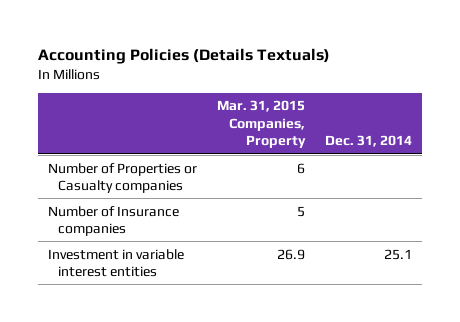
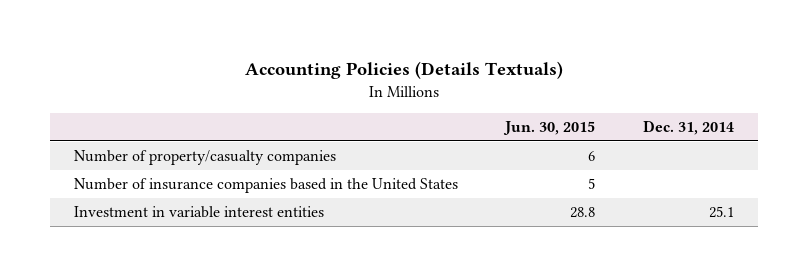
- | Mar. 31, 2015 Companies, Property | Dec. 31, 2014
+ | Jun. 30, 2015 | Dec. 31, 2014
- Number of Properties or Casualty companies | 6 |
- Number of Insurance companies | 5 |
+ Number of property/casualty companies | 6 |
+ Number of insurance companies based in the United States | 5 |

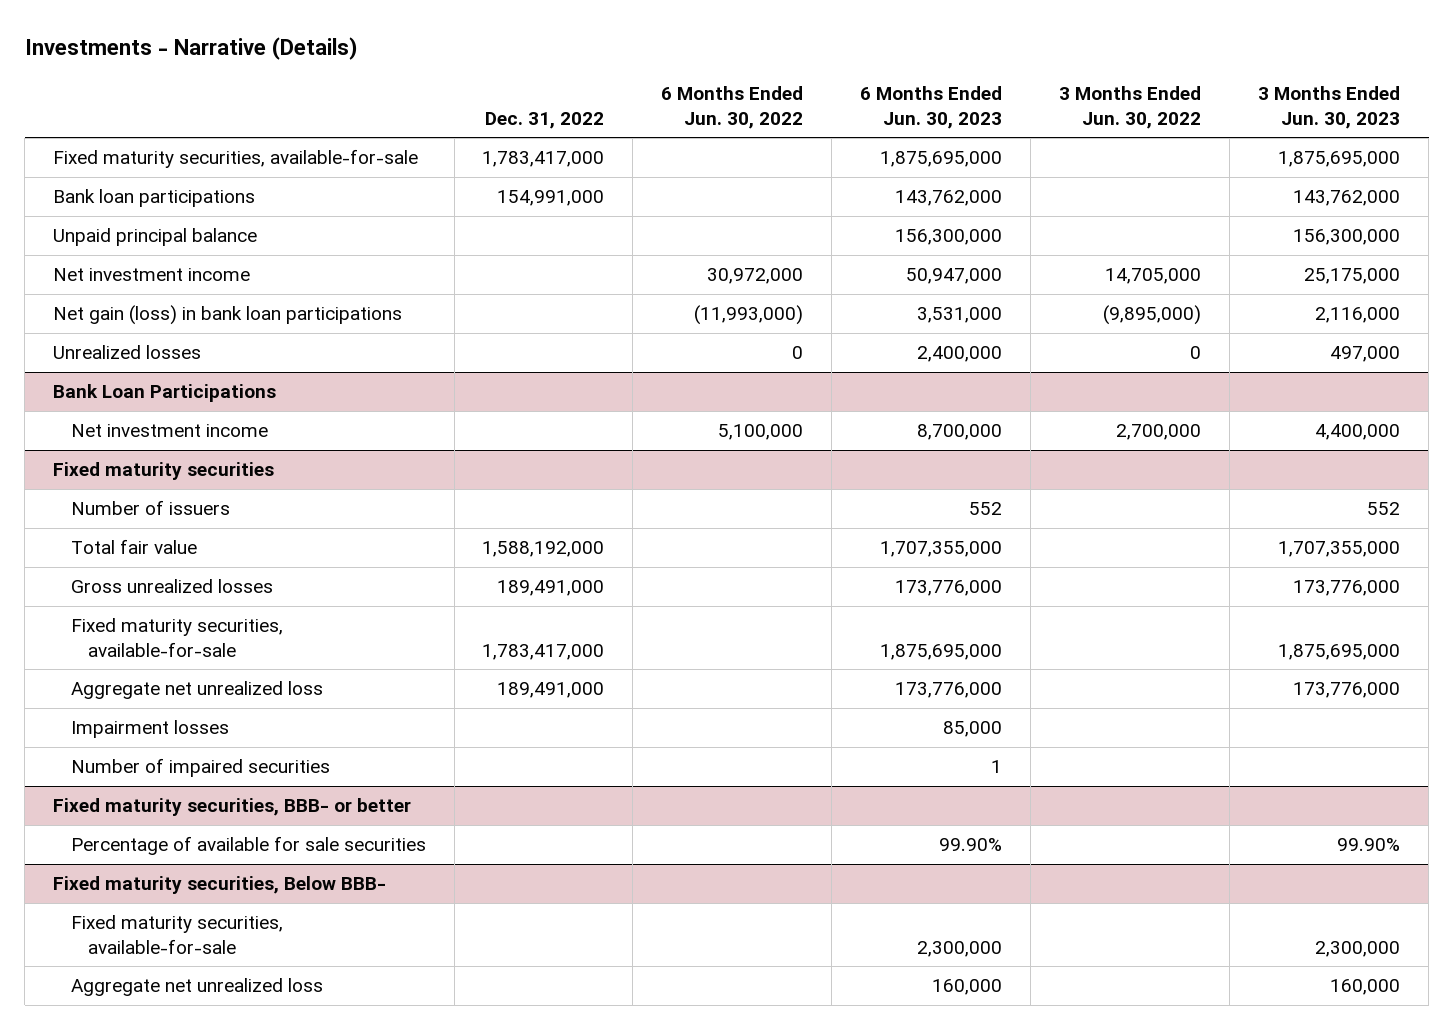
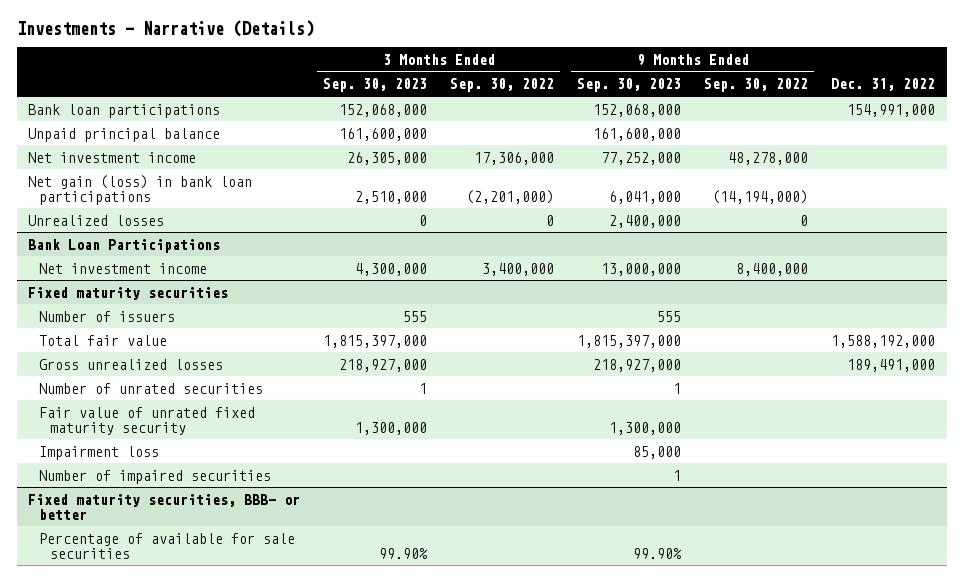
- | Dec. 31, 2022 | 6 Months Ended Jun. 30, 2022 | 6 Months Ended Jun. 30, 2023 | 3 Months Ended Jun. 30, 2022 | 3 Months Ended Jun. 30, 2023
+ | 3 Months Ended Sep. 30, 2023 | 3 Months Ended Sep. 30, 2022 | 9 Months Ended Sep. 30, 2023 | 9 Months Ended Sep. 30, 2022 | Dec. 31, 2022
- Fixed maturity securities, available-for-sale | 1,783,417,000 | | 1,875,695,000 | | 1,875,695,000
@ Fixed maturity securities
- Fixed maturity securities, available-for-sale | 1,783,417,000 | | 1,875,695,000 | | 1,875,695,000
- Aggregate net unrealized loss | 189,491,000 | | 173,776,000 | | 173,776,000
- Impairment losses | | | 85,000 | |
+ Number of unrated securities | 1 | | 1 | |
+ Fair value of unrated fixed maturity security | 1,300,000 | | 1,300,000 | |
+ Impairment loss | | | 85,000 | |
- Fixed maturity securities, Below BBB-
- Fixed maturity securities, available-for-sale | | | 2,300,000 | | 2,300,000
- Aggregate net unrealized loss | | | 160,000 | | 160,000

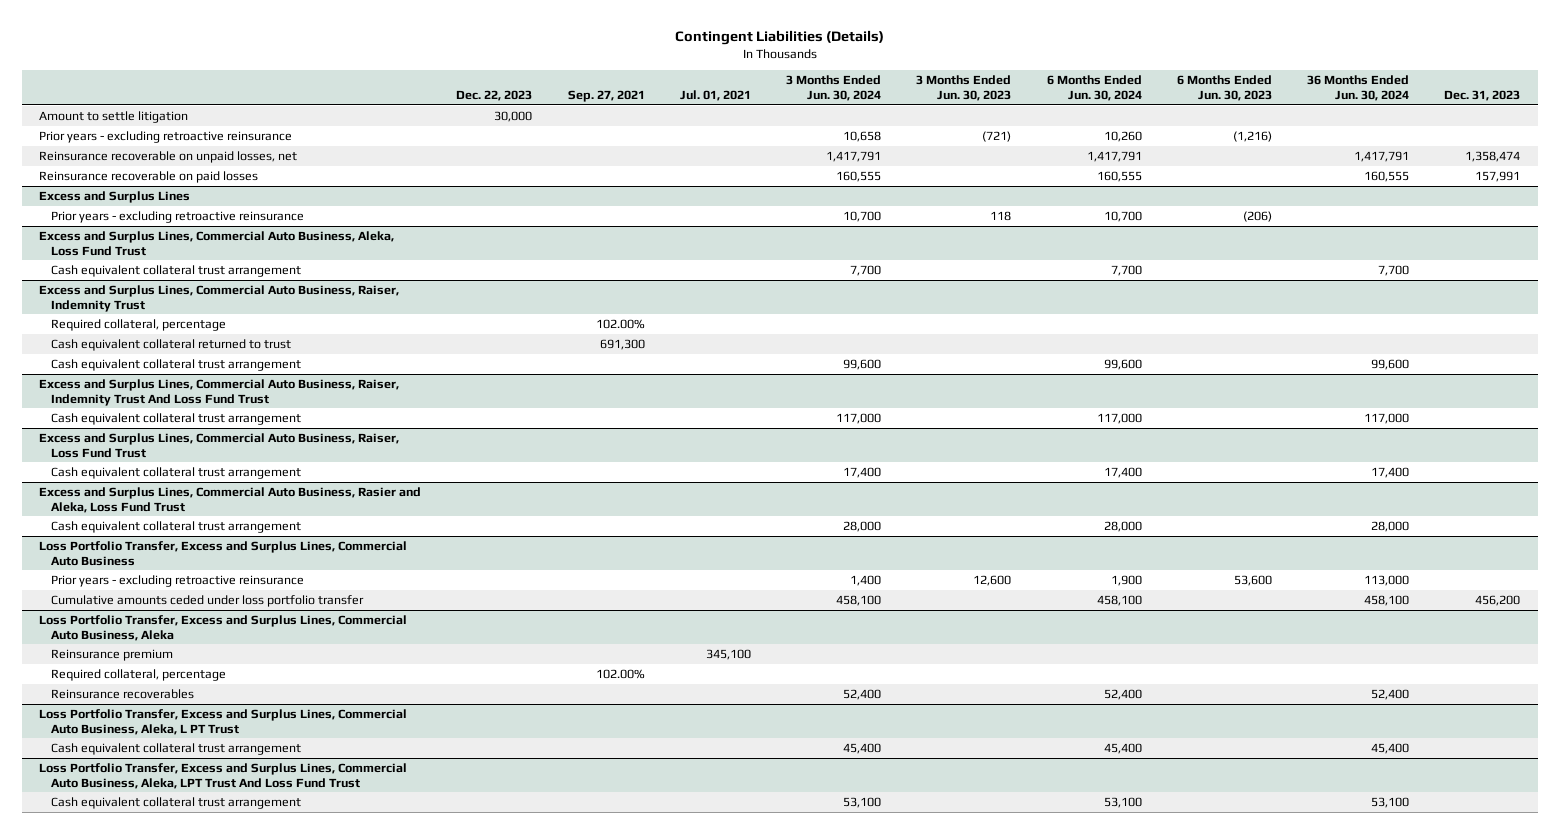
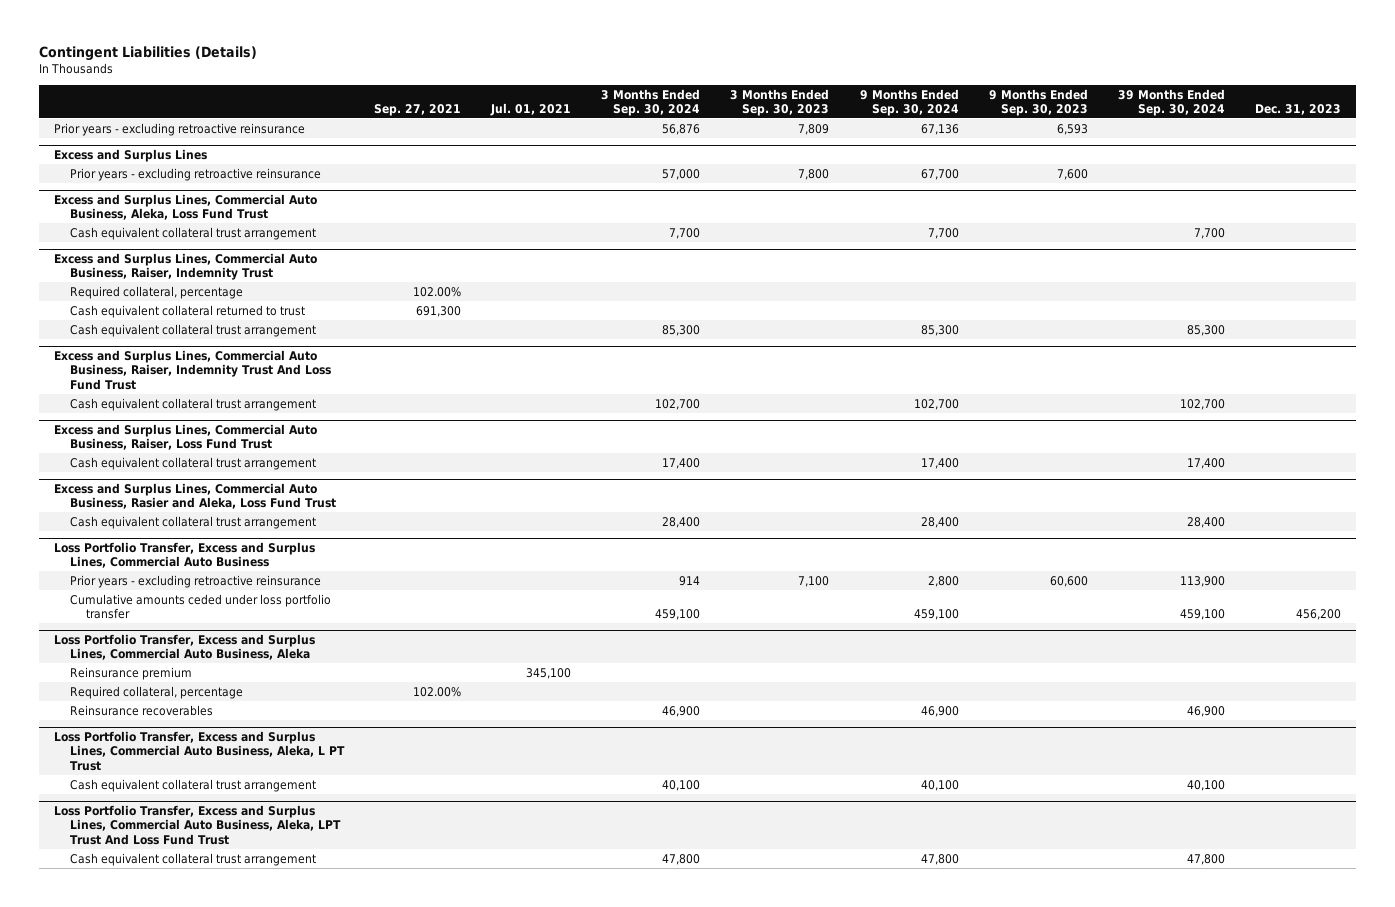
- | Dec. 22, 2023 | Sep. 27, 2021 | Jul. 01, 2021 | 3 Months Ended Jun. 30, 2024 | 3 Months Ended Jun. 30, 2023 | 6 Months Ended Jun. 30, 2024 | 6 Months Ended Jun. 30, 2023 | 36 Months Ended Jun. 30, 2024 | Dec. 31, 2023
+ | Sep. 27, 2021 | Jul. 01, 2021 | 3 Months Ended Sep. 30, 2024 | 3 Months Ended Sep. 30, 2023 | 9 Months Ended Sep. 30, 2024 | 9 Months Ended Sep. 30, 2023 | 39 Months Ended Sep. 30, 2024 | Dec. 31, 2023
- Amount to settle litigation | 30,000 | | | | | | | |
- Reinsurance recoverable on unpaid losses, net | | | | 1,417,791 | | 1,417,791 | | 1,417,791 | 1,358,474
- Reinsurance recoverable on paid losses | | | | 160,555 | | 160,555 | | 160,555 | 157,991

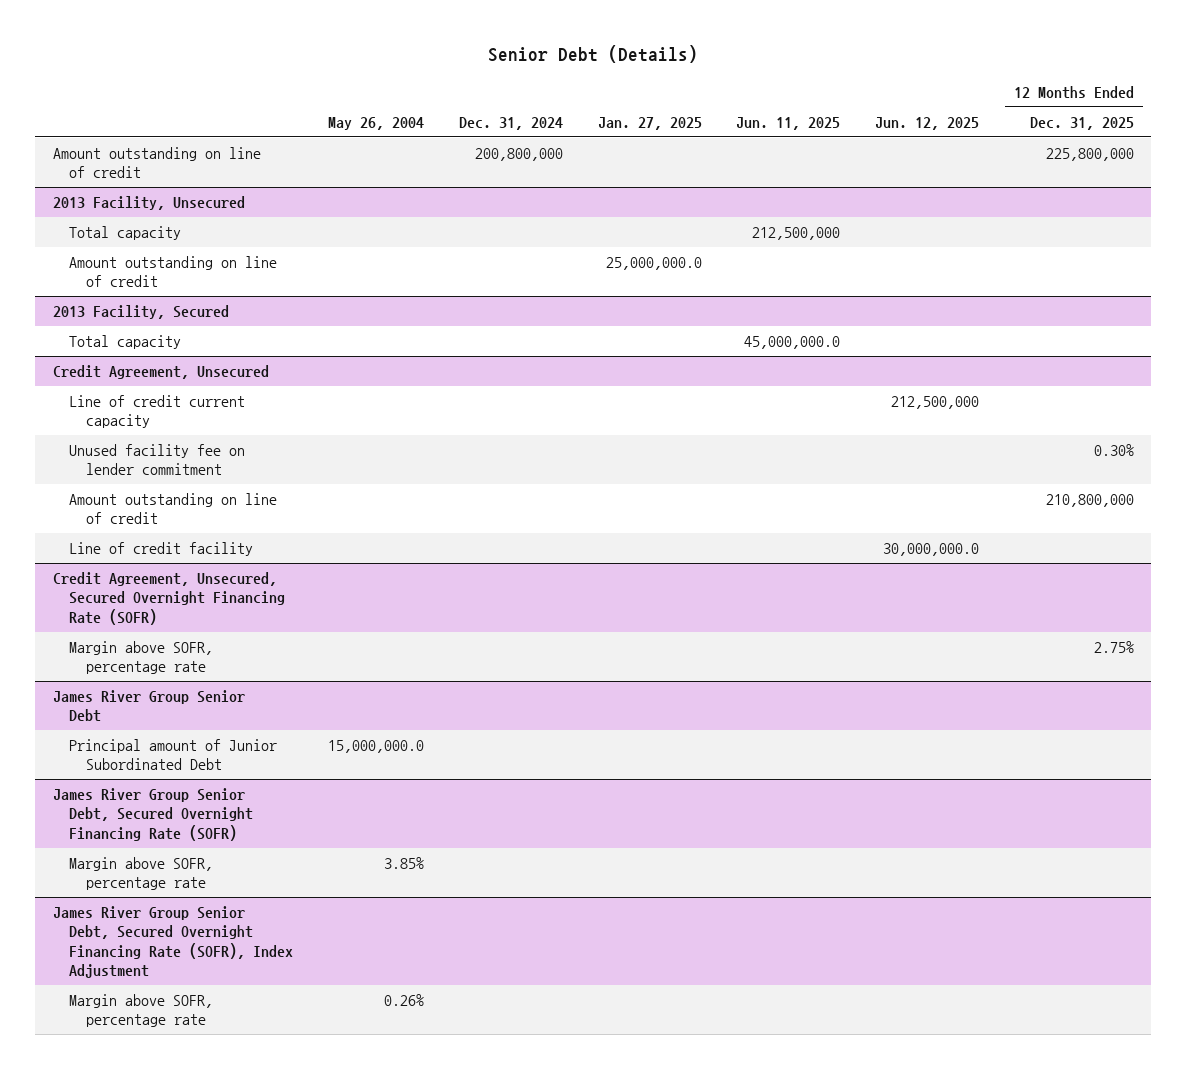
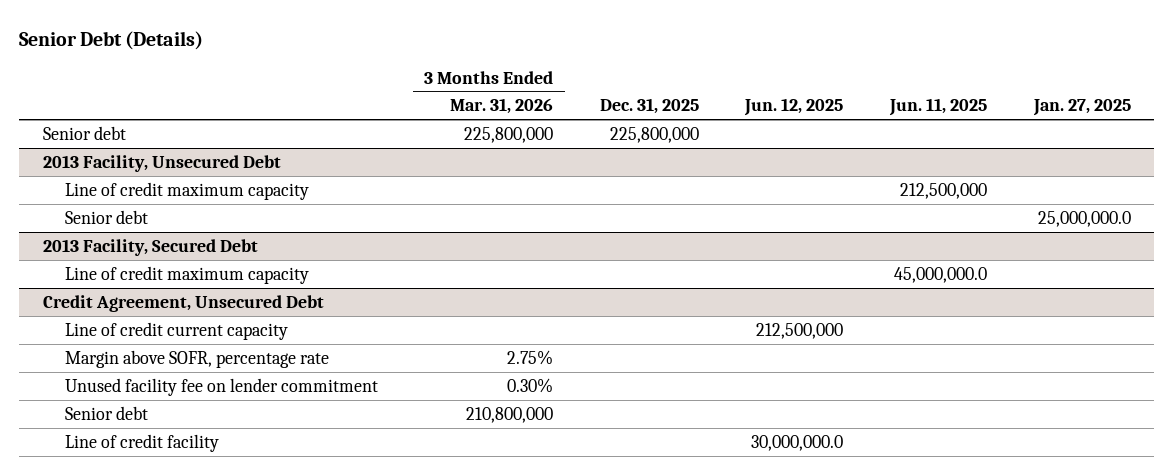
- | May 26, 2004 | Dec. 31, 2024 | Jan. 27, 2025 | Jun. 11, 2025 | Jun. 12, 2025 | 12 Months Ended Dec. 31, 2025
+ | 3 Months Ended Mar. 31, 2026 | Dec. 31, 2025 | Jun. 12, 2025 | Jun. 11, 2025 | Jan. 27, 2025
- Amount outstanding on line of credit | | 200,800,000 | | | | 225,800,000
- 2013 Facility, Unsecured
- Total capacity | | | | 212,500,000 | |
- Amount outstanding on line of credit | | | 25,000,000.0 | | |
- 2013 Facility, Secured
- Total capacity | | | | 45,000,000.0 | |
- Credit Agreement, Unsecured
+ Senior debt | 225,800,000 | 225,800,000 | | |
+ 2013 Facility, Unsecured Debt
+ Line of credit maximum capacity | | | | 212,500,000 |
+ Senior debt | | | | | 25,000,000.0
+ 2013 Facility, Secured Debt
+ Line of credit maximum capacity | | | | 45,000,000.0 |
+ Credit Agreement, Unsecured Debt
+ Margin above SOFR, percentage rate | 2.75% | | | |
- Amount outstanding on line of credit | | | | | | 210,800,000
+ Senior debt | 210,800,000 | | | |
- Credit Agreement, Unsecured, Secured Overnight Financing Rate (SOFR)
- Margin above SOFR, percentage rate | | | | | | 2.75%
- James River Group Senior Debt
- Principal amount of Junior Subordinated Debt | 15,000,000.0 | | | | |
- James River Group Senior Debt, Secured Overnight Financing Rate (SOFR)
- Margin above SOFR, percentage rate | 3.85% | | | | |
- James River Group Senior Debt, Secured Overnight Financing Rate (SOFR), Index Adjustment
- Margin above SOFR, percentage rate | 0.26% | | | | |

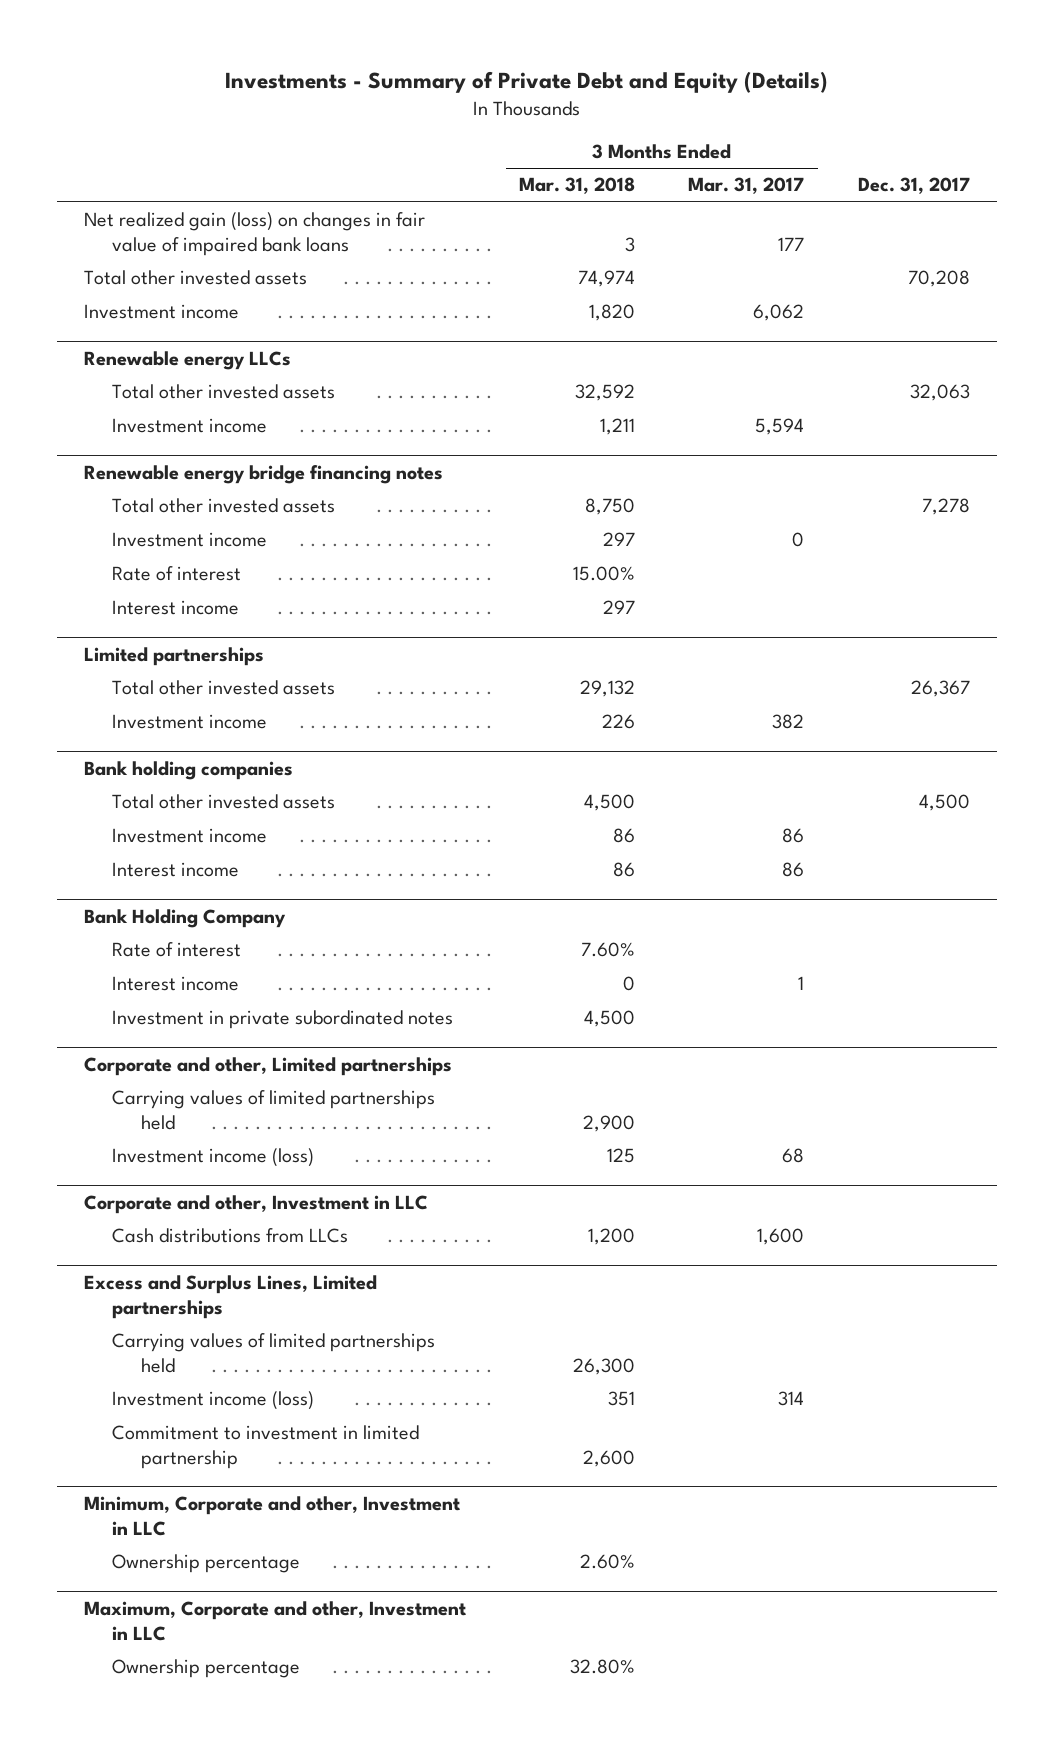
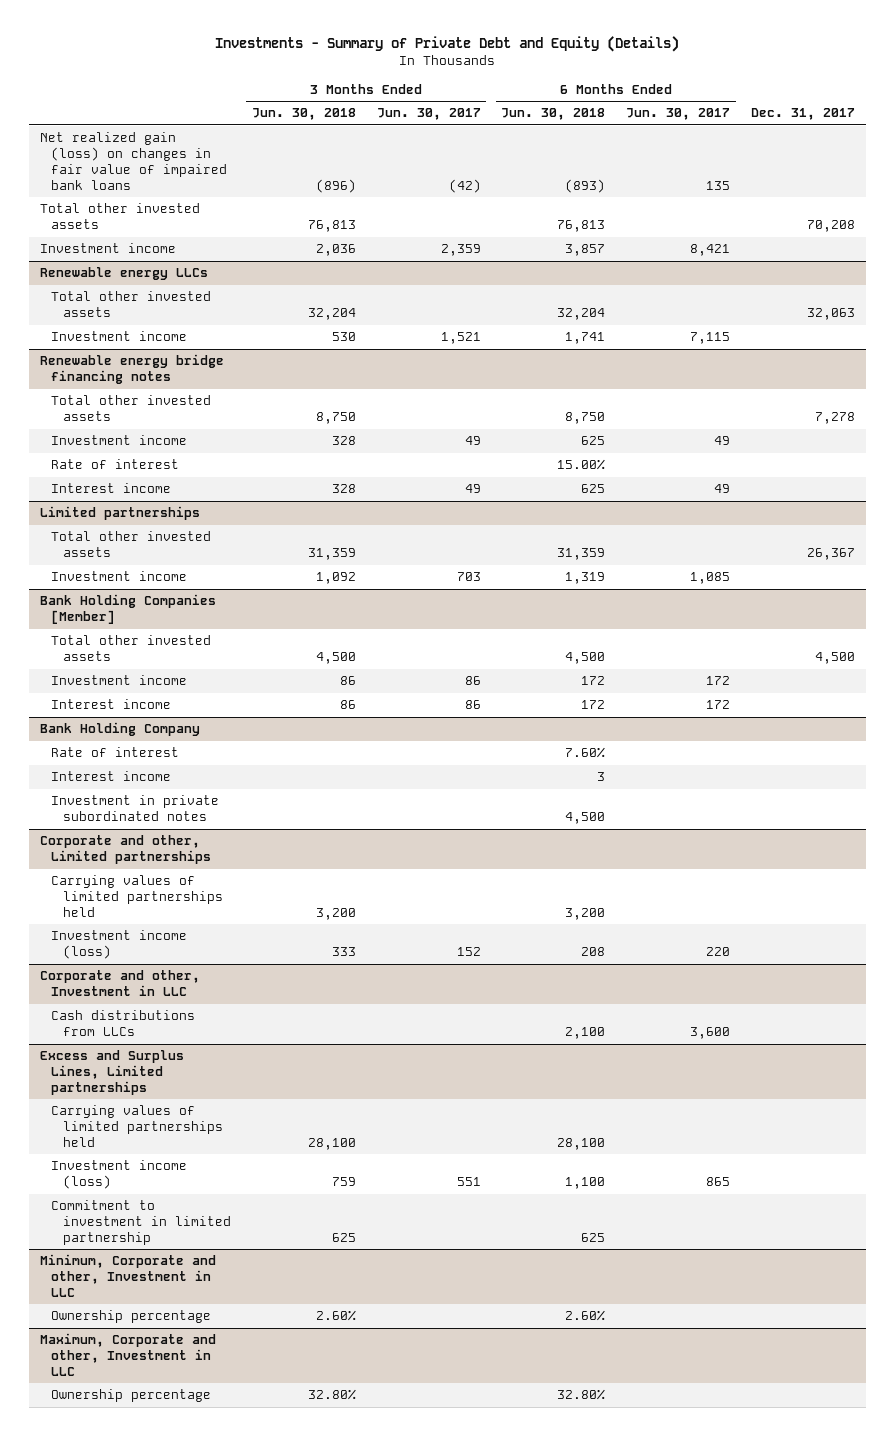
- | 3 Months Ended Mar. 31, 2018 | 3 Months Ended Mar. 31, 2017 | Dec. 31, 2017
+ | 3 Months Ended Jun. 30, 2018 | 3 Months Ended Jun. 30, 2017 | 6 Months Ended Jun. 30, 2018 | 6 Months Ended Jun. 30, 2017 | Dec. 31, 2017
- Bank holding companies
+ Bank Holding Companies [Member]

